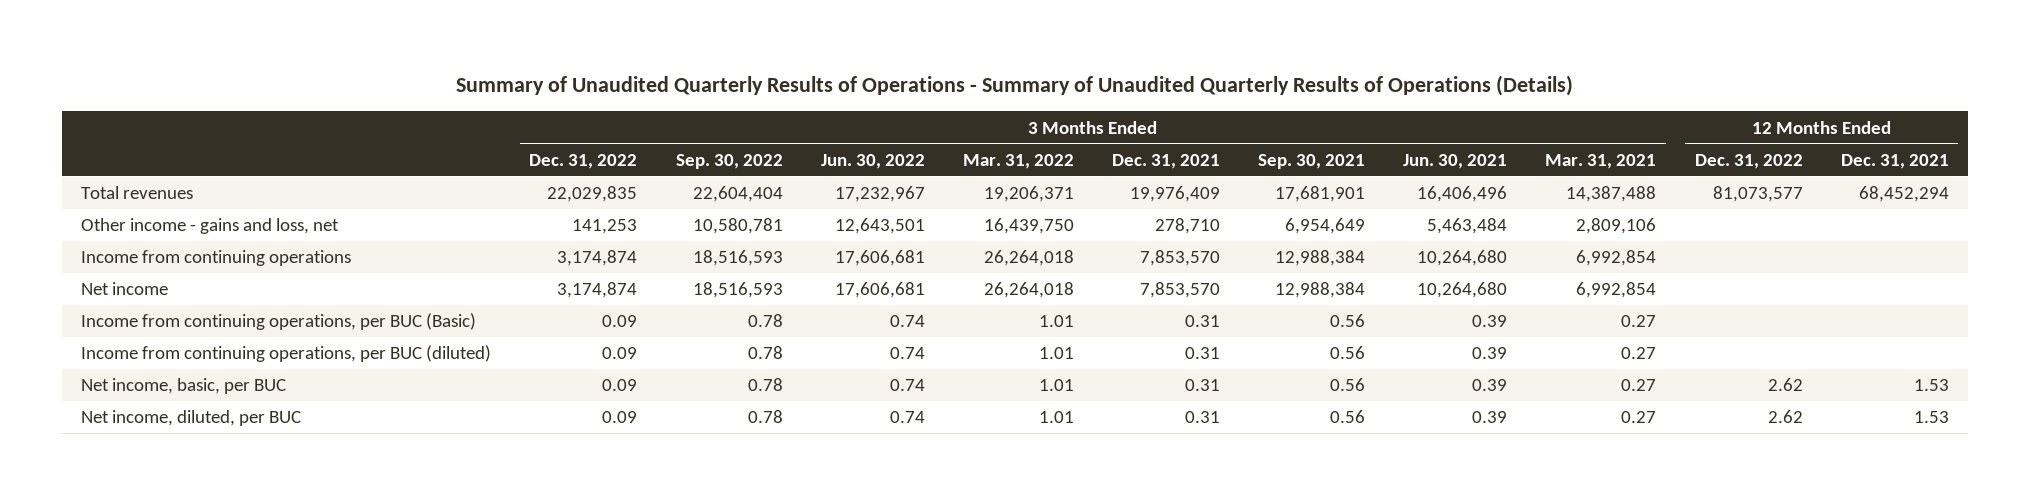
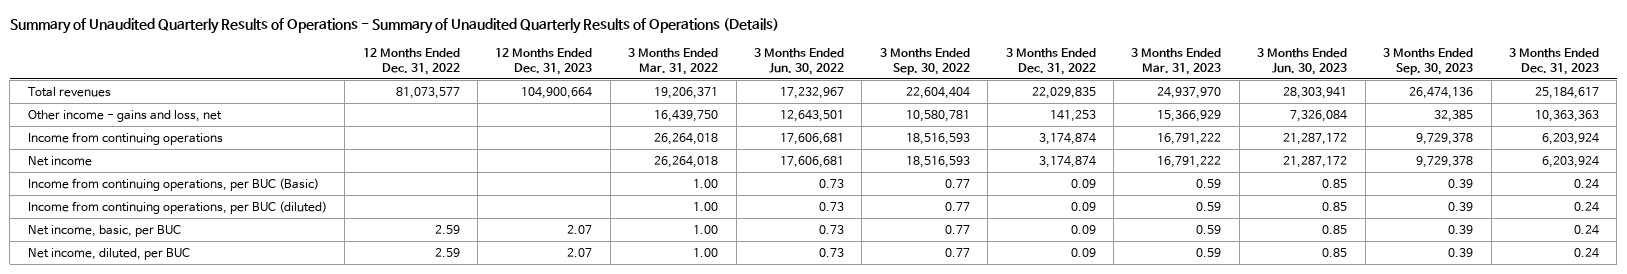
- | 3 Months Ended Dec. 31, 2022 | 3 Months Ended Sep. 30, 2022 | 3 Months Ended Jun. 30, 2022 | 3 Months Ended Mar. 31, 2022 | 3 Months Ended Dec. 31, 2021 | 3 Months Ended Sep. 30, 2021 | 3 Months Ended Jun. 30, 2021 | 3 Months Ended Mar. 31, 2021 | 12 Months Ended Dec. 31, 2022 | 12 Months Ended Dec. 31, 2021
+ | 12 Months Ended Dec. 31, 2022 | 12 Months Ended Dec. 31, 2023 | 3 Months Ended Mar. 31, 2022 | 3 Months Ended Jun. 30, 2022 | 3 Months Ended Sep. 30, 2022 | 3 Months Ended Dec. 31, 2022 | 3 Months Ended Mar. 31, 2023 | 3 Months Ended Jun. 30, 2023 | 3 Months Ended Sep. 30, 2023 | 3 Months Ended Dec. 31, 2023
- Income from continuing operations, per BUC (Basic) | 0.09 | 0.78 | 0.74 | 1.01 | 0.31 | 0.56 | 0.39 | 0.27 | |
- Income from continuing operations, per BUC (diluted) | 0.09 | 0.78 | 0.74 | 1.01 | 0.31 | 0.56 | 0.39 | 0.27 | |
- Net income, basic, per BUC | 0.09 | 0.78 | 0.74 | 1.01 | 0.31 | 0.56 | 0.39 | 0.27 | 2.62 | 1.53
- Net income, diluted, per BUC | 0.09 | 0.78 | 0.74 | 1.01 | 0.31 | 0.56 | 0.39 | 0.27 | 2.62 | 1.53
+ Income from continuing operations, per BUC (Basic) | | | 1.00 | 0.73 | 0.77 | 0.09 | 0.59 | 0.85 | 0.39 | 0.24
+ Income from continuing operations, per BUC (diluted) | | | 1.00 | 0.73 | 0.77 | 0.09 | 0.59 | 0.85 | 0.39 | 0.24
+ Net income, basic, per BUC | 2.59 | 2.07 | 1.00 | 0.73 | 0.77 | 0.09 | 0.59 | 0.85 | 0.39 | 0.24
+ Net income, diluted, per BUC | 2.59 | 2.07 | 1.00 | 0.73 | 0.77 | 0.09 | 0.59 | 0.85 | 0.39 | 0.24

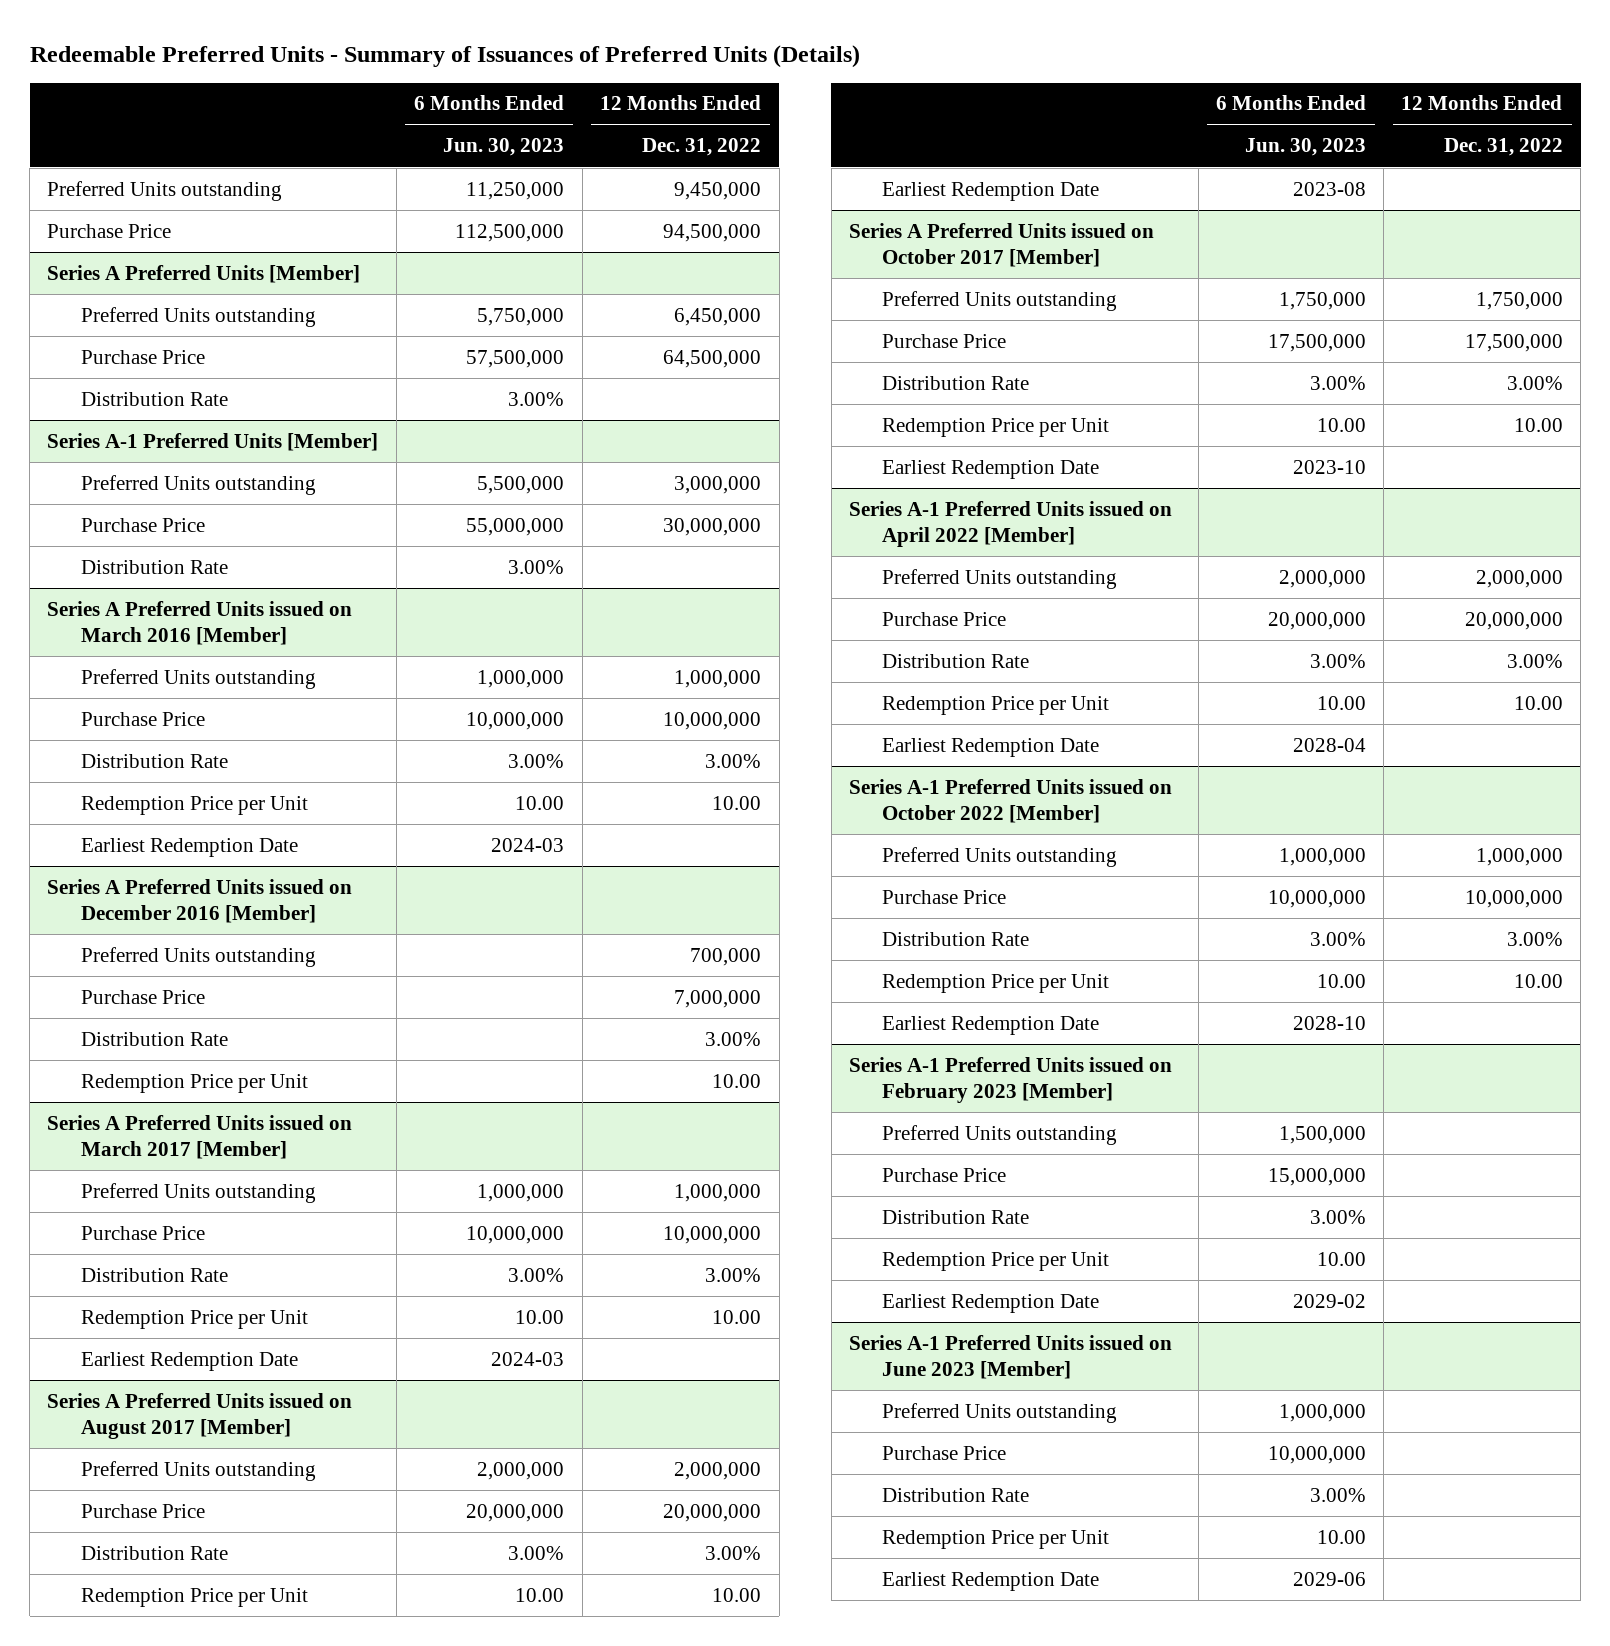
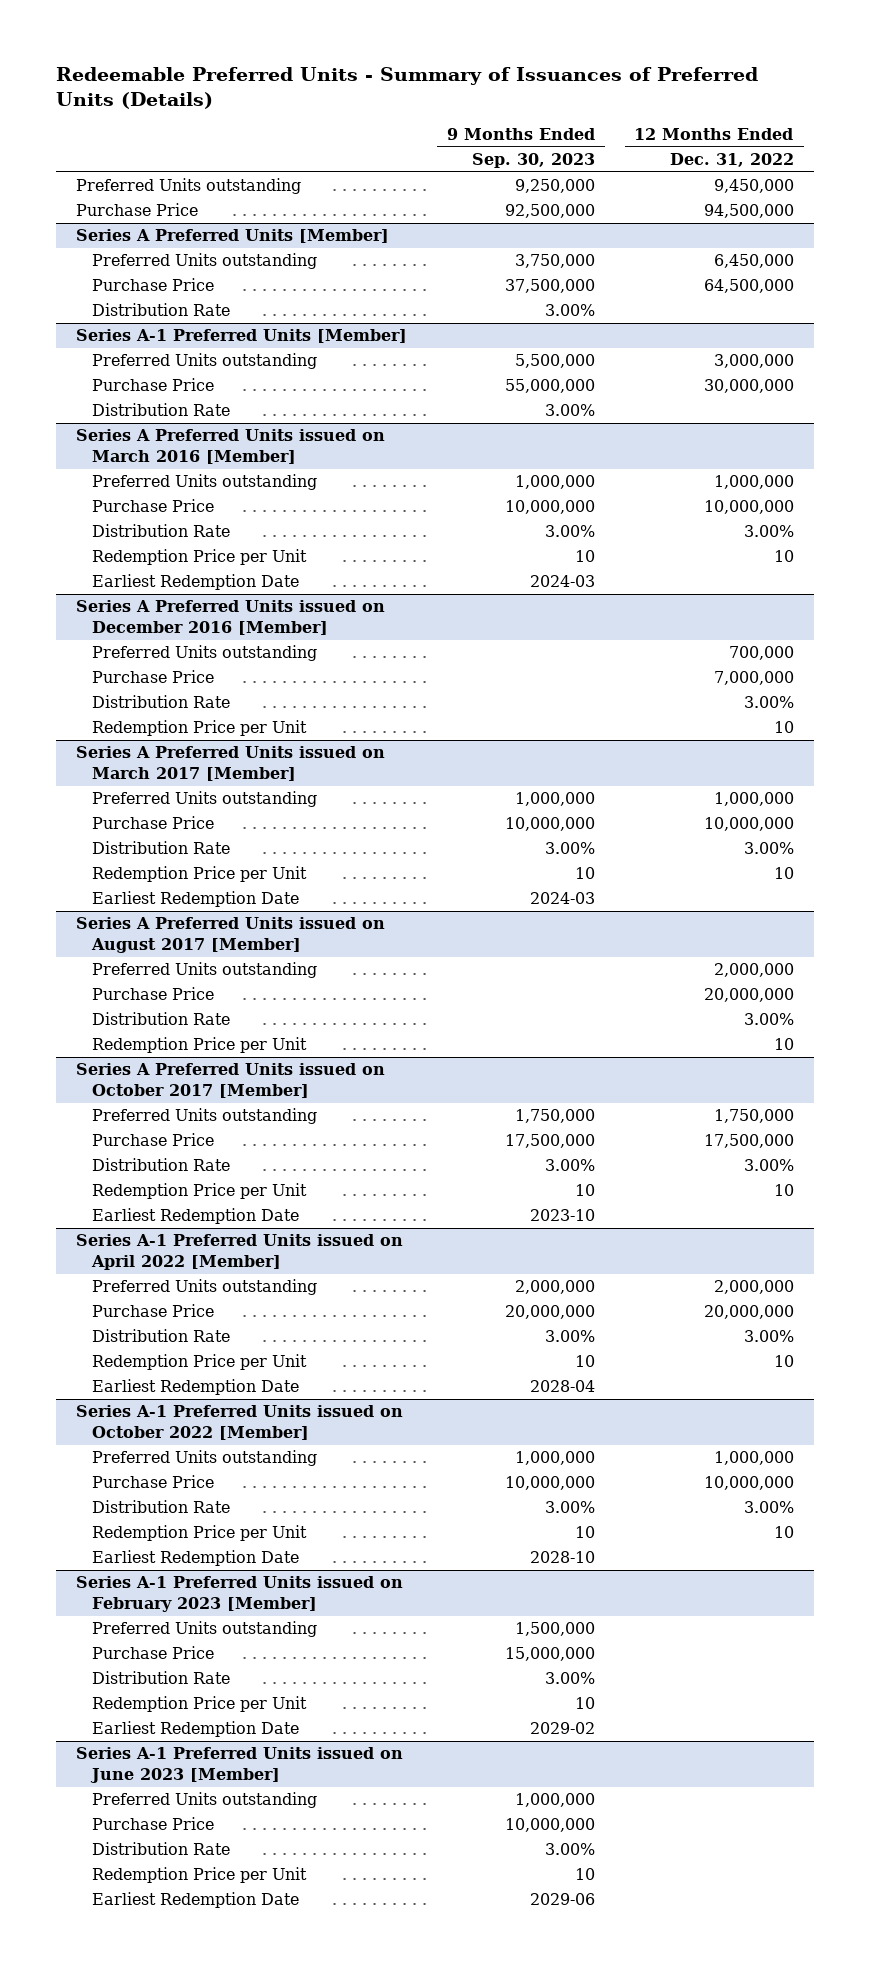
- | 6 Months Ended Jun. 30, 2023 | 12 Months Ended Dec. 31, 2022
+ | 9 Months Ended Sep. 30, 2023 | 12 Months Ended Dec. 31, 2022
@ Series A Preferred Units issued on March 2016 [Member]
- Redemption Price per Unit | 10.00 | 10.00
+ Redemption Price per Unit | 10 | 10
@ Series A Preferred Units issued on December 2016 [Member]
- Redemption Price per Unit | | 10.00
+ Redemption Price per Unit | | 10
@ Series A Preferred Units issued on March 2017 [Member]
- Redemption Price per Unit | 10.00 | 10.00
+ Redemption Price per Unit | 10 | 10
@ Series A Preferred Units issued on August 2017 [Member]
- Redemption Price per Unit | 10.00 | 10.00
- Earliest Redemption Date | 2023-08 |
+ Redemption Price per Unit | | 10
@ Series A Preferred Units issued on October 2017 [Member]
- Redemption Price per Unit | 10.00 | 10.00
+ Redemption Price per Unit | 10 | 10
@ Series A-1 Preferred Units issued on April 2022 [Member]
- Redemption Price per Unit | 10.00 | 10.00
+ Redemption Price per Unit | 10 | 10
@ Series A-1 Preferred Units issued on October 2022 [Member]
- Redemption Price per Unit | 10.00 | 10.00
+ Redemption Price per Unit | 10 | 10

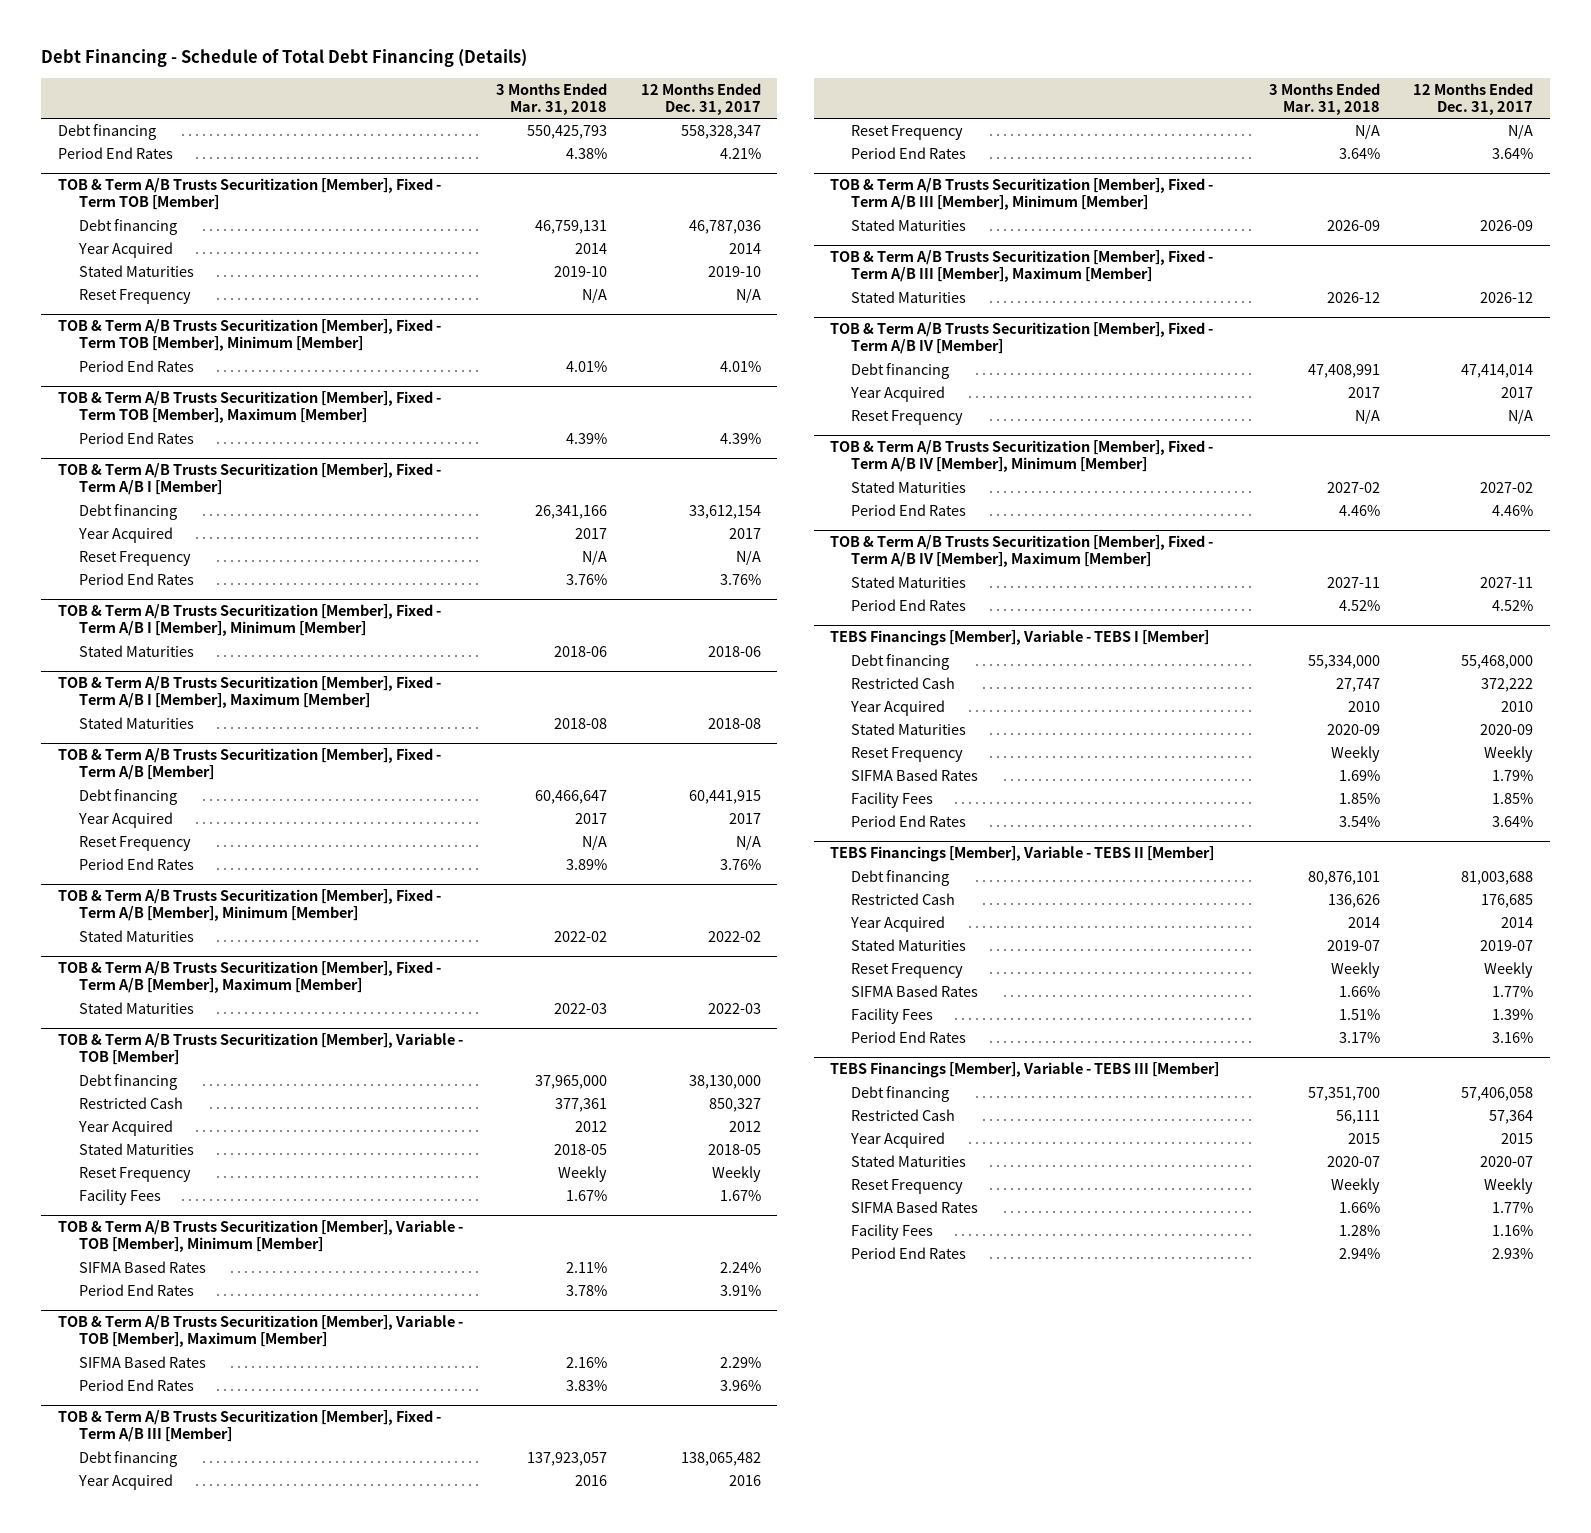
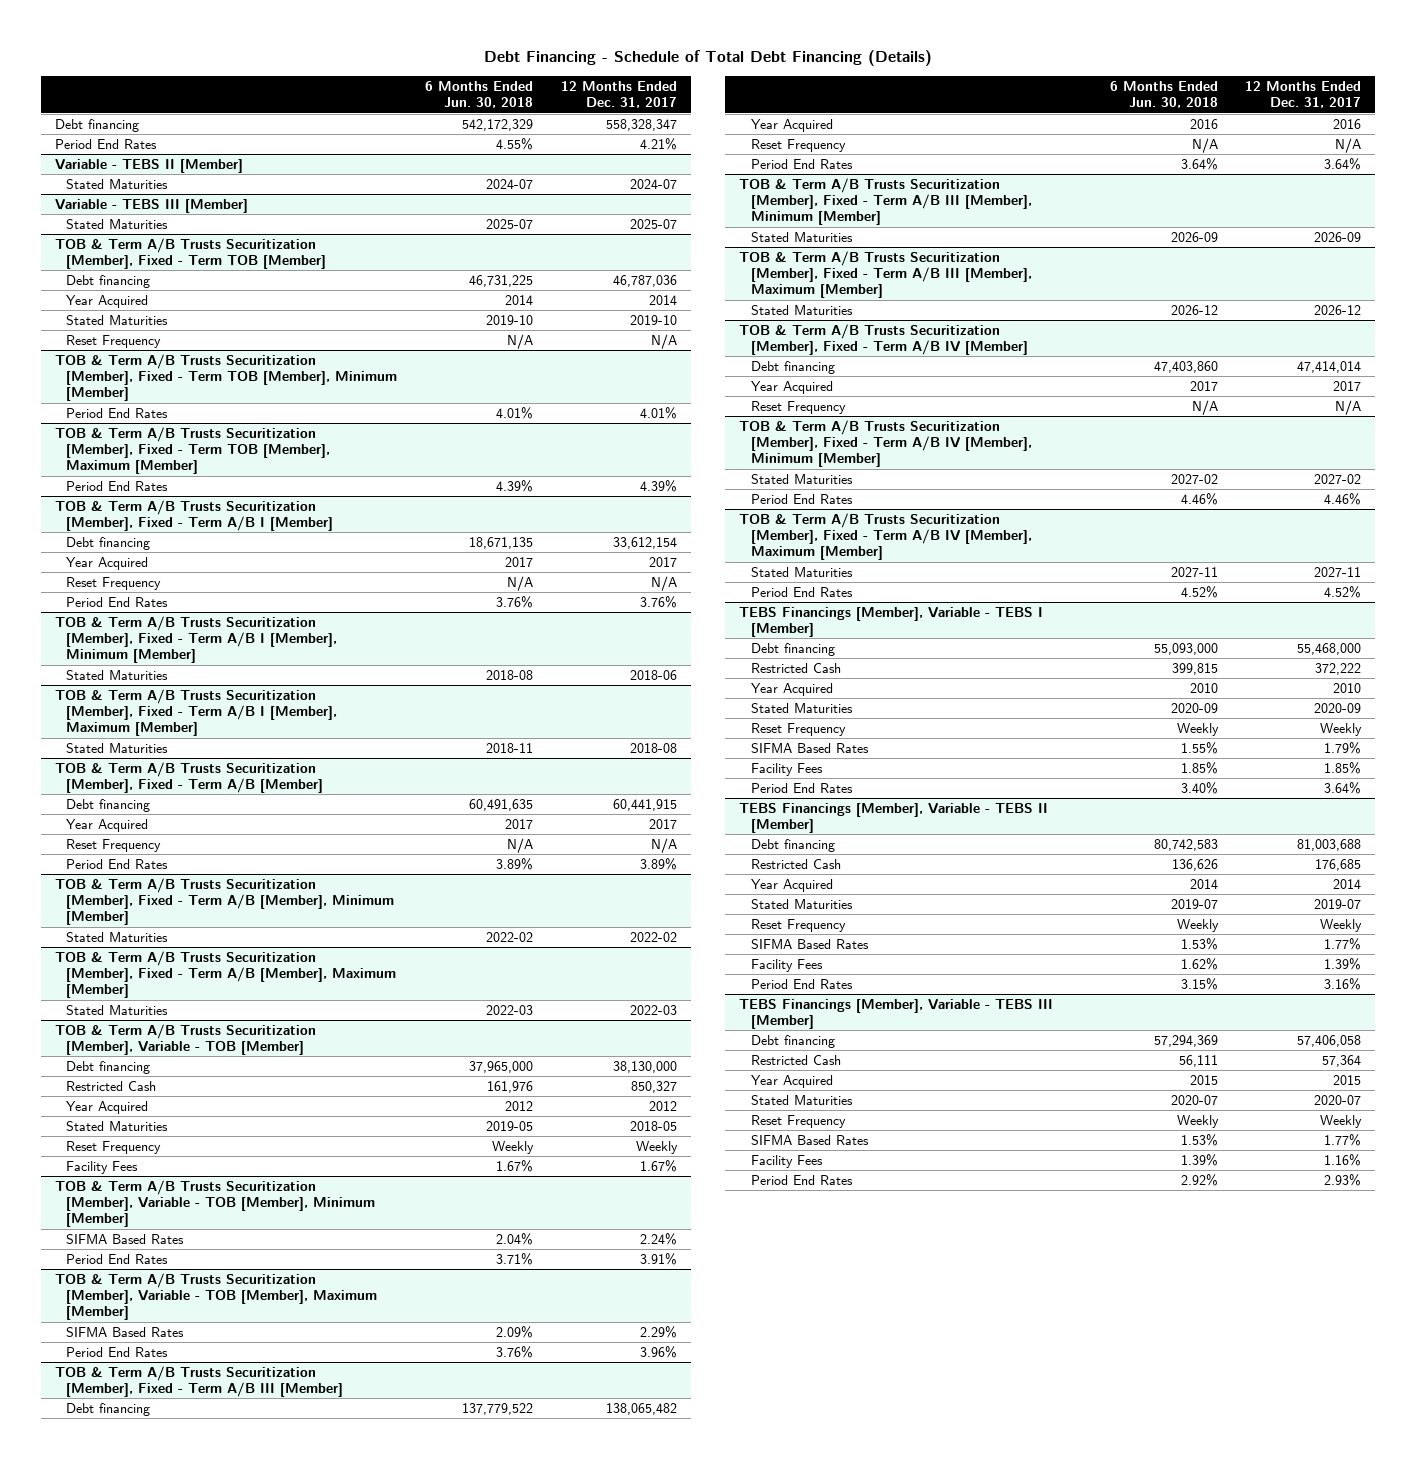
- | 3 Months Ended Mar. 31, 2018 | 12 Months Ended Dec. 31, 2017
+ | 6 Months Ended Jun. 30, 2018 | 12 Months Ended Dec. 31, 2017
+ Variable - TEBS II [Member]
+ Stated Maturities | 2024-07 | 2024-07
+ Variable - TEBS III [Member]
+ Stated Maturities | 2025-07 | 2025-07
@ TOB & Term A/B Trusts Securitization [Member], Fixed - Term A/B [Member]
- Period End Rates | 3.89% | 3.76%
+ Period End Rates | 3.89% | 3.89%

